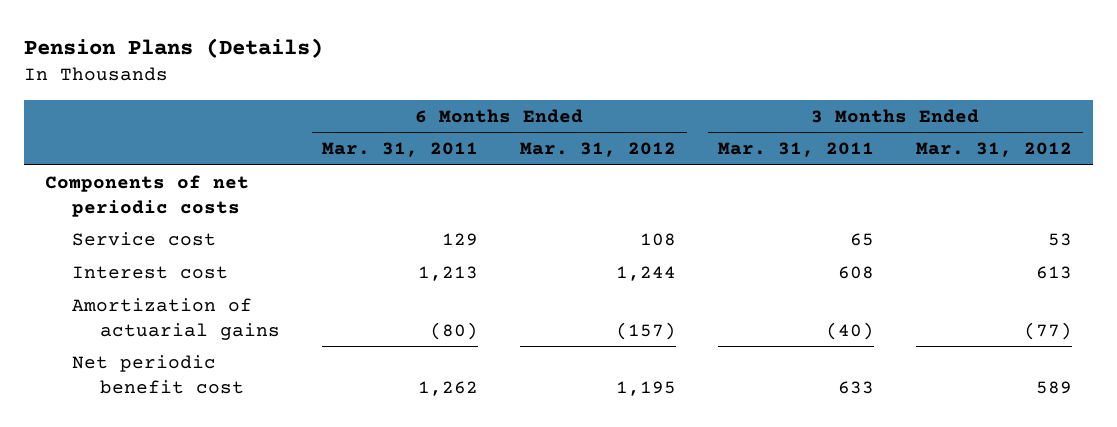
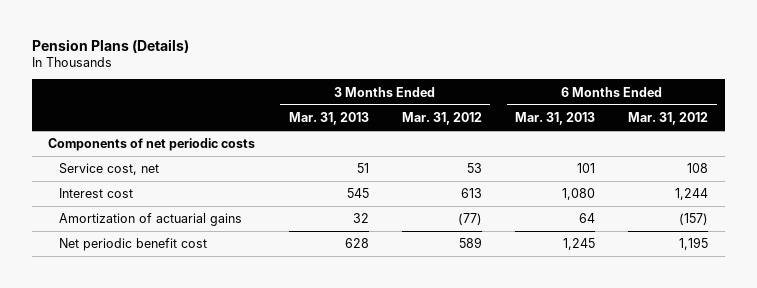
- | 6 Months Ended Mar. 31, 2011 | 6 Months Ended Mar. 31, 2012 | 3 Months Ended Mar. 31, 2011 | 3 Months Ended Mar. 31, 2012
+ | 3 Months Ended Mar. 31, 2013 | 3 Months Ended Mar. 31, 2012 | 6 Months Ended Mar. 31, 2013 | 6 Months Ended Mar. 31, 2012
- Service cost | 129 | 108 | 65 | 53
+ Service cost, net | 51 | 53 | 101 | 108

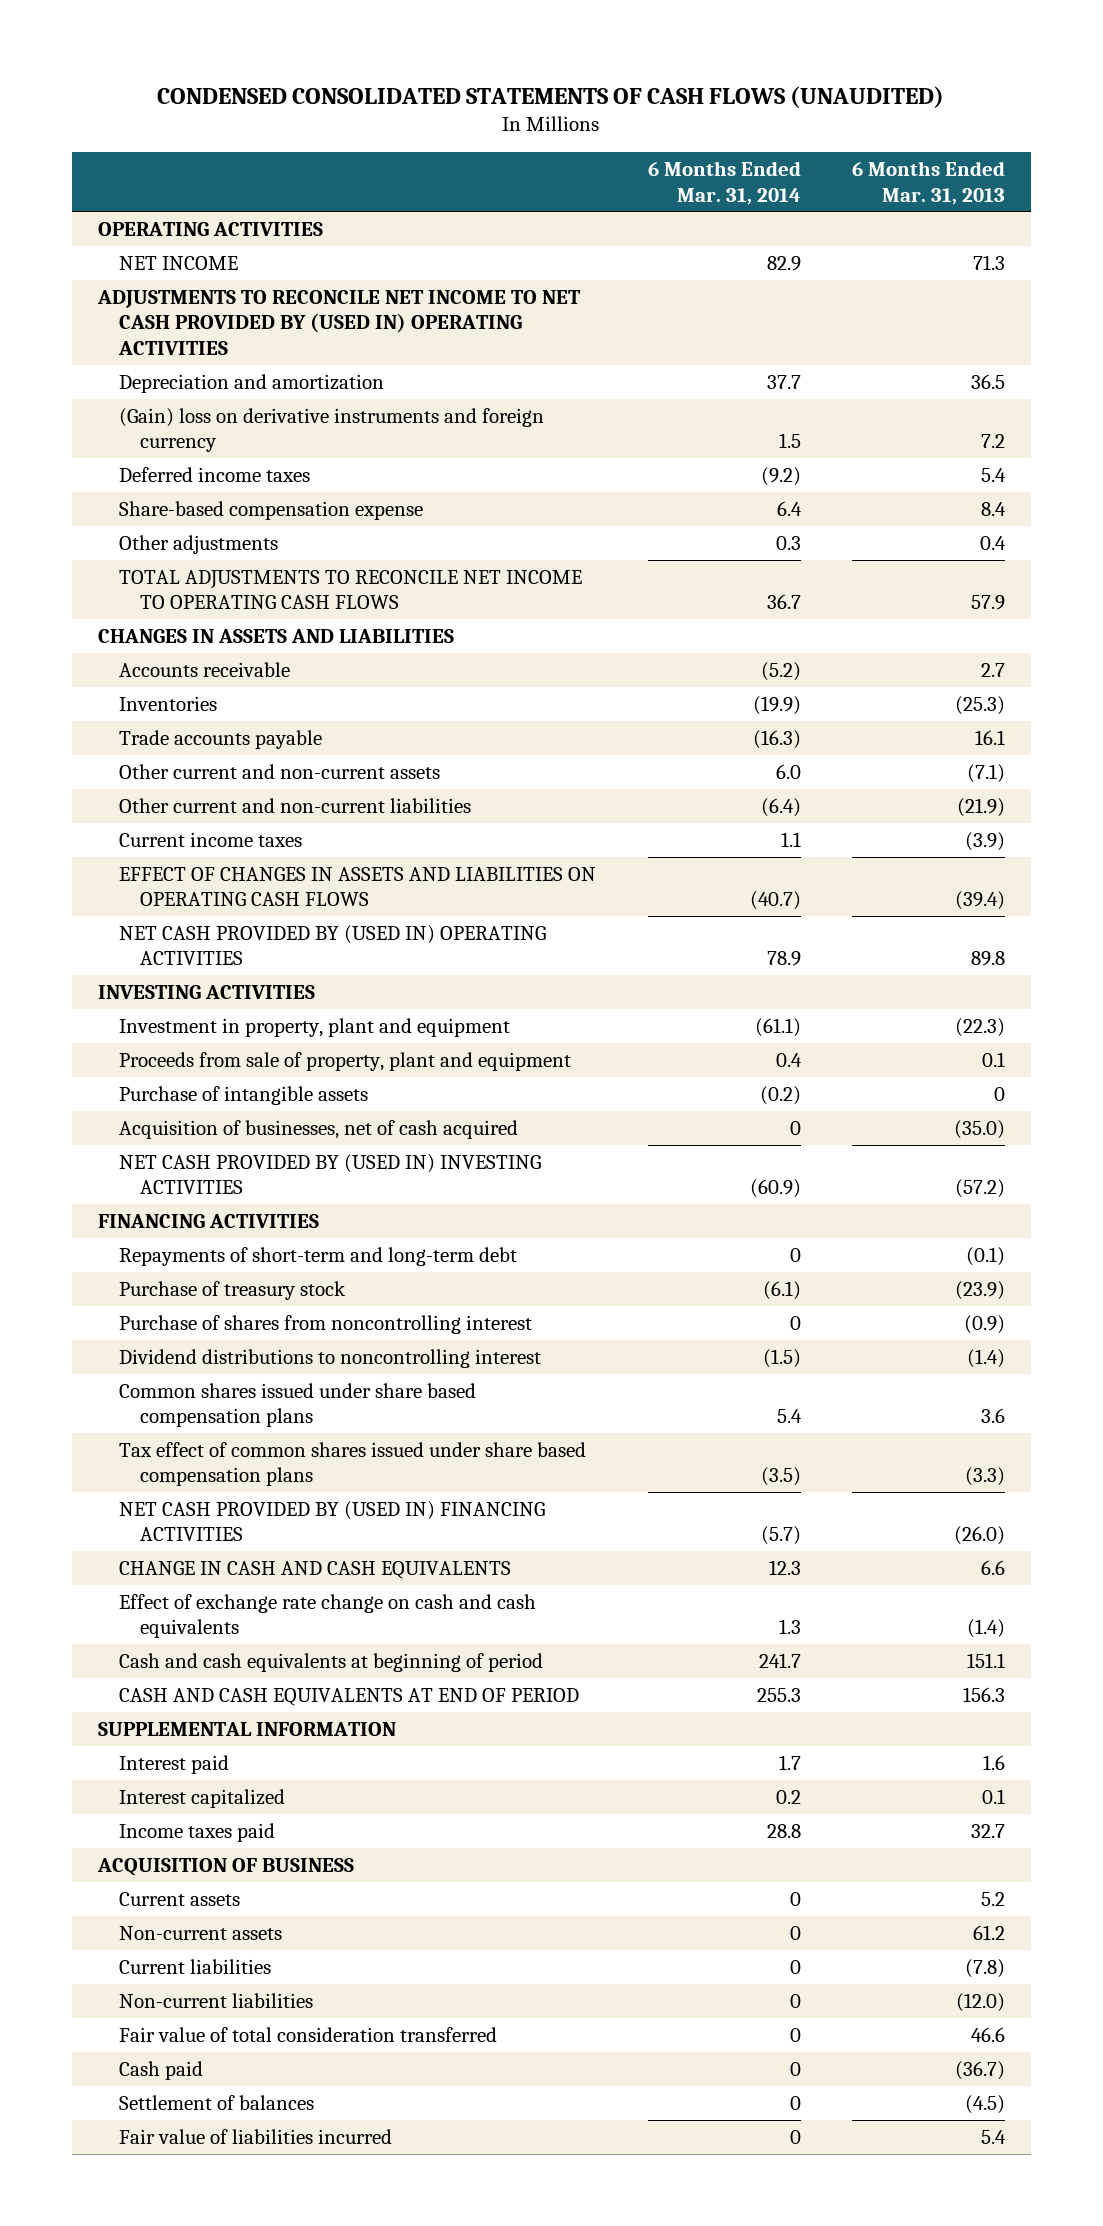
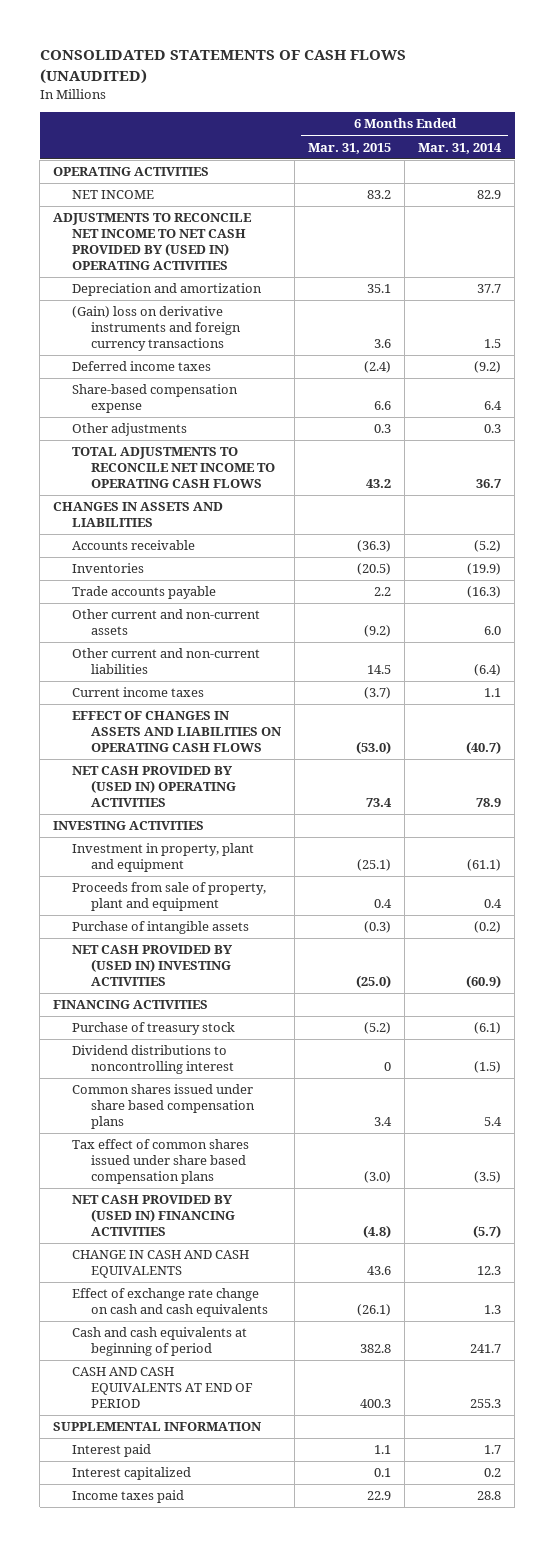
- CONDENSED CONSOLIDATED STATEMENTS OF CASH FLOWS (UNAUDITED)
+ CONSOLIDATED STATEMENTS OF CASH FLOWS (UNAUDITED)
- | 6 Months Ended Mar. 31, 2014 | 6 Months Ended Mar. 31, 2013
+ | 6 Months Ended Mar. 31, 2015 | 6 Months Ended Mar. 31, 2014
- (Gain) loss on derivative instruments and foreign currency | 1.5 | 7.2
+ (Gain) loss on derivative instruments and foreign currency transactions | 3.6 | 1.5
- Acquisition of businesses, net of cash acquired | 0 | (35.0)
- Repayments of short-term and long-term debt | 0 | (0.1)
- Purchase of shares from noncontrolling interest | 0 | (0.9)
- ACQUISITION OF BUSINESS
- Current assets | 0 | 5.2
- Non-current assets | 0 | 61.2
- Current liabilities | 0 | (7.8)
- Non-current liabilities | 0 | (12.0)
- Fair value of total consideration transferred | 0 | 46.6
- Cash paid | 0 | (36.7)
- Settlement of balances | 0 | (4.5)
- Fair value of liabilities incurred | 0 | 5.4

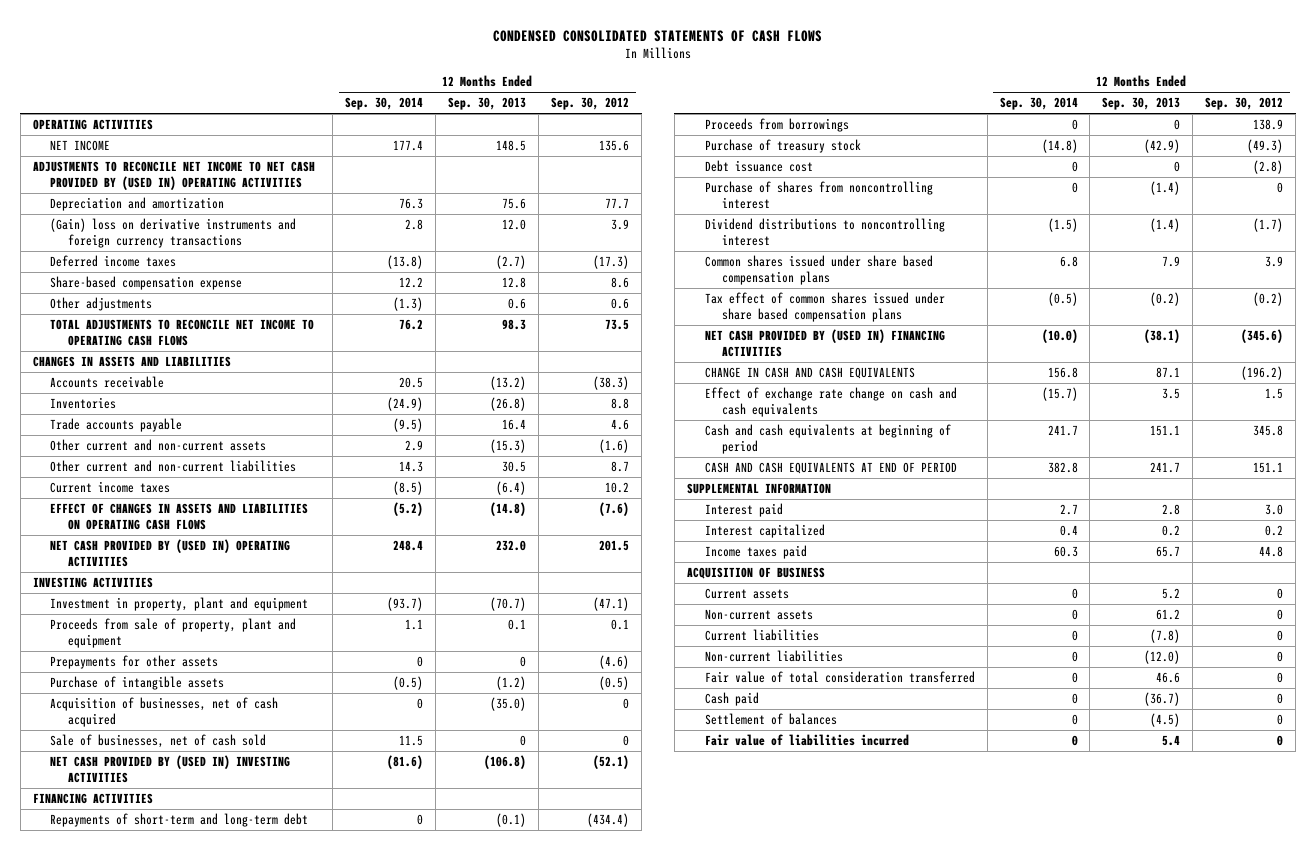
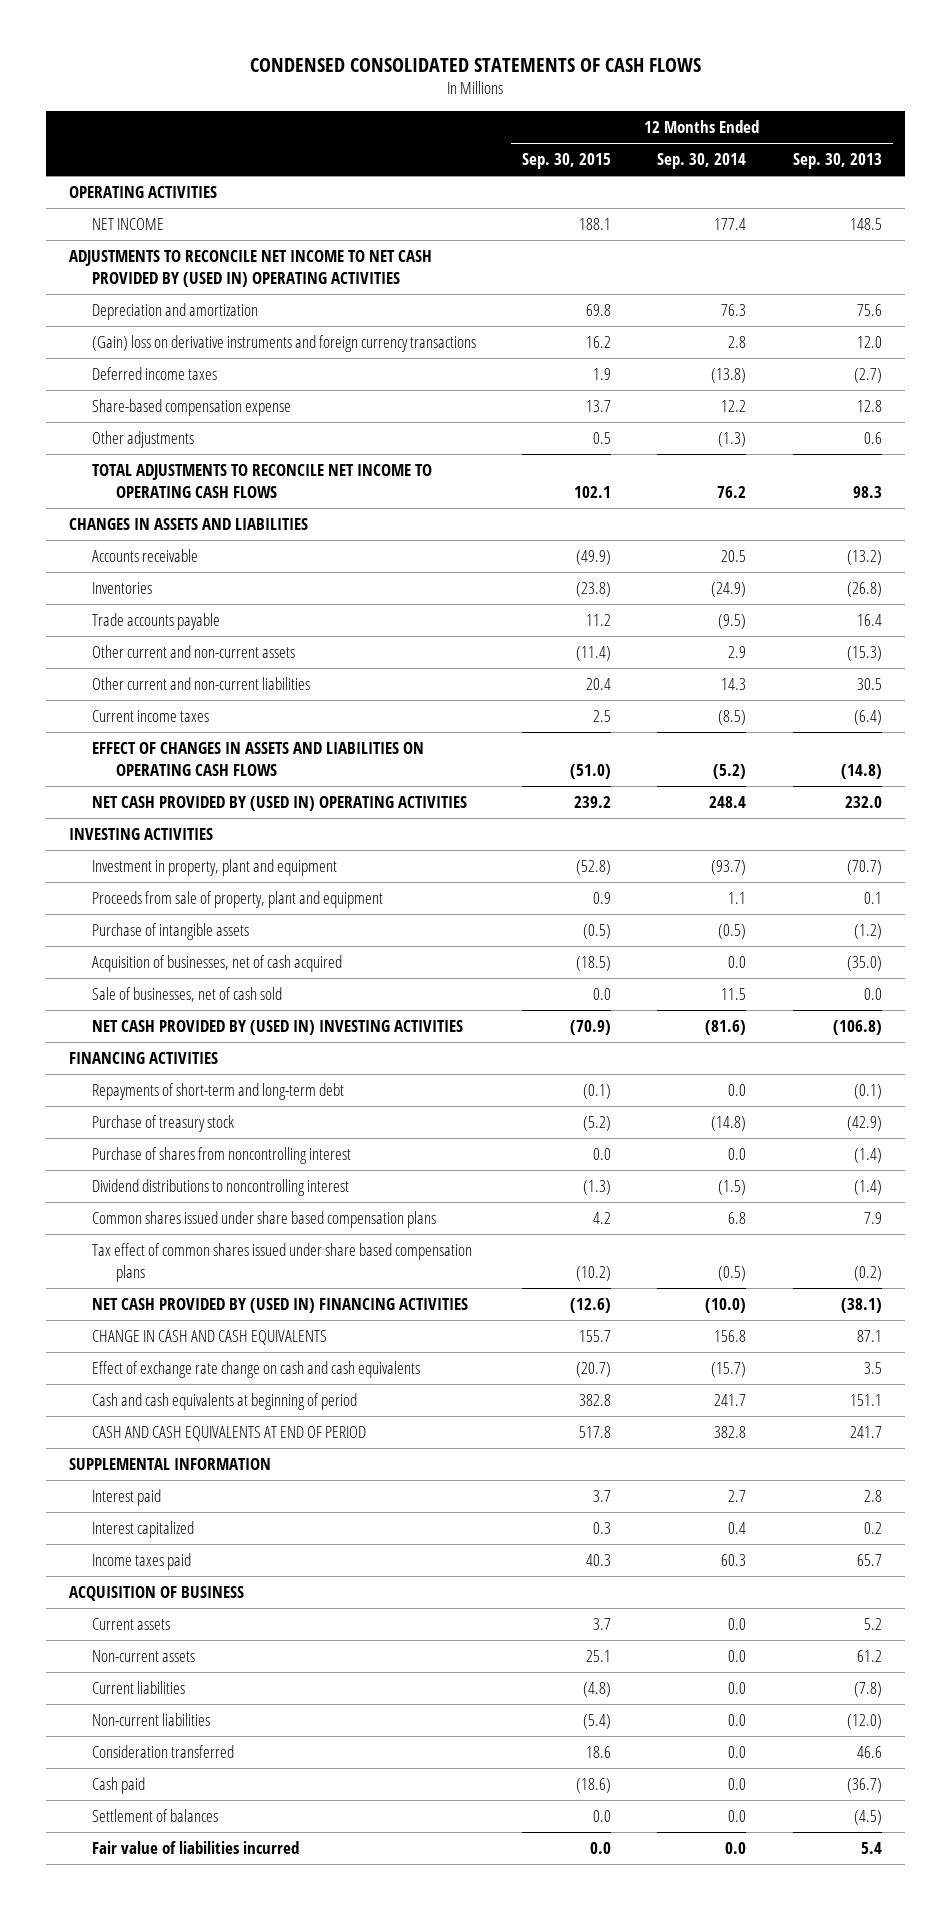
- | 12 Months Ended Sep. 30, 2014 | 12 Months Ended Sep. 30, 2013 | 12 Months Ended Sep. 30, 2012
+ | 12 Months Ended Sep. 30, 2015 | 12 Months Ended Sep. 30, 2014 | 12 Months Ended Sep. 30, 2013
- Prepayments for other assets | 0 | 0 | (4.6)
- Acquisition of businesses, net of cash acquired | 0 | (35.0) | 0
- Sale of businesses, net of cash sold | 11.5 | 0 | 0
+ Acquisition of businesses, net of cash acquired | (18.5) | 0.0 | (35.0)
+ Sale of businesses, net of cash sold | 0.0 | 11.5 | 0.0
- Repayments of short-term and long-term debt | 0 | (0.1) | (434.4)
- Proceeds from borrowings | 0 | 0 | 138.9
+ Repayments of short-term and long-term debt | (0.1) | 0.0 | (0.1)
- Debt issuance cost | 0 | 0 | (2.8)
- Purchase of shares from noncontrolling interest | 0 | (1.4) | 0
+ Purchase of shares from noncontrolling interest | 0.0 | 0.0 | (1.4)
- Current assets | 0 | 5.2 | 0
- Non-current assets | 0 | 61.2 | 0
- Current liabilities | 0 | (7.8) | 0
- Non-current liabilities | 0 | (12.0) | 0
- Fair value of total consideration transferred | 0 | 46.6 | 0
- Cash paid | 0 | (36.7) | 0
- Settlement of balances | 0 | (4.5) | 0
- Fair value of liabilities incurred | 0 | 5.4 | 0
+ Current assets | 3.7 | 0.0 | 5.2
+ Non-current assets | 25.1 | 0.0 | 61.2
+ Current liabilities | (4.8) | 0.0 | (7.8)
+ Non-current liabilities | (5.4) | 0.0 | (12.0)
+ Consideration transferred | 18.6 | 0.0 | 46.6
+ Cash paid | (18.6) | 0.0 | (36.7)
+ Settlement of balances | 0.0 | 0.0 | (4.5)
+ Fair value of liabilities incurred | 0.0 | 0.0 | 5.4

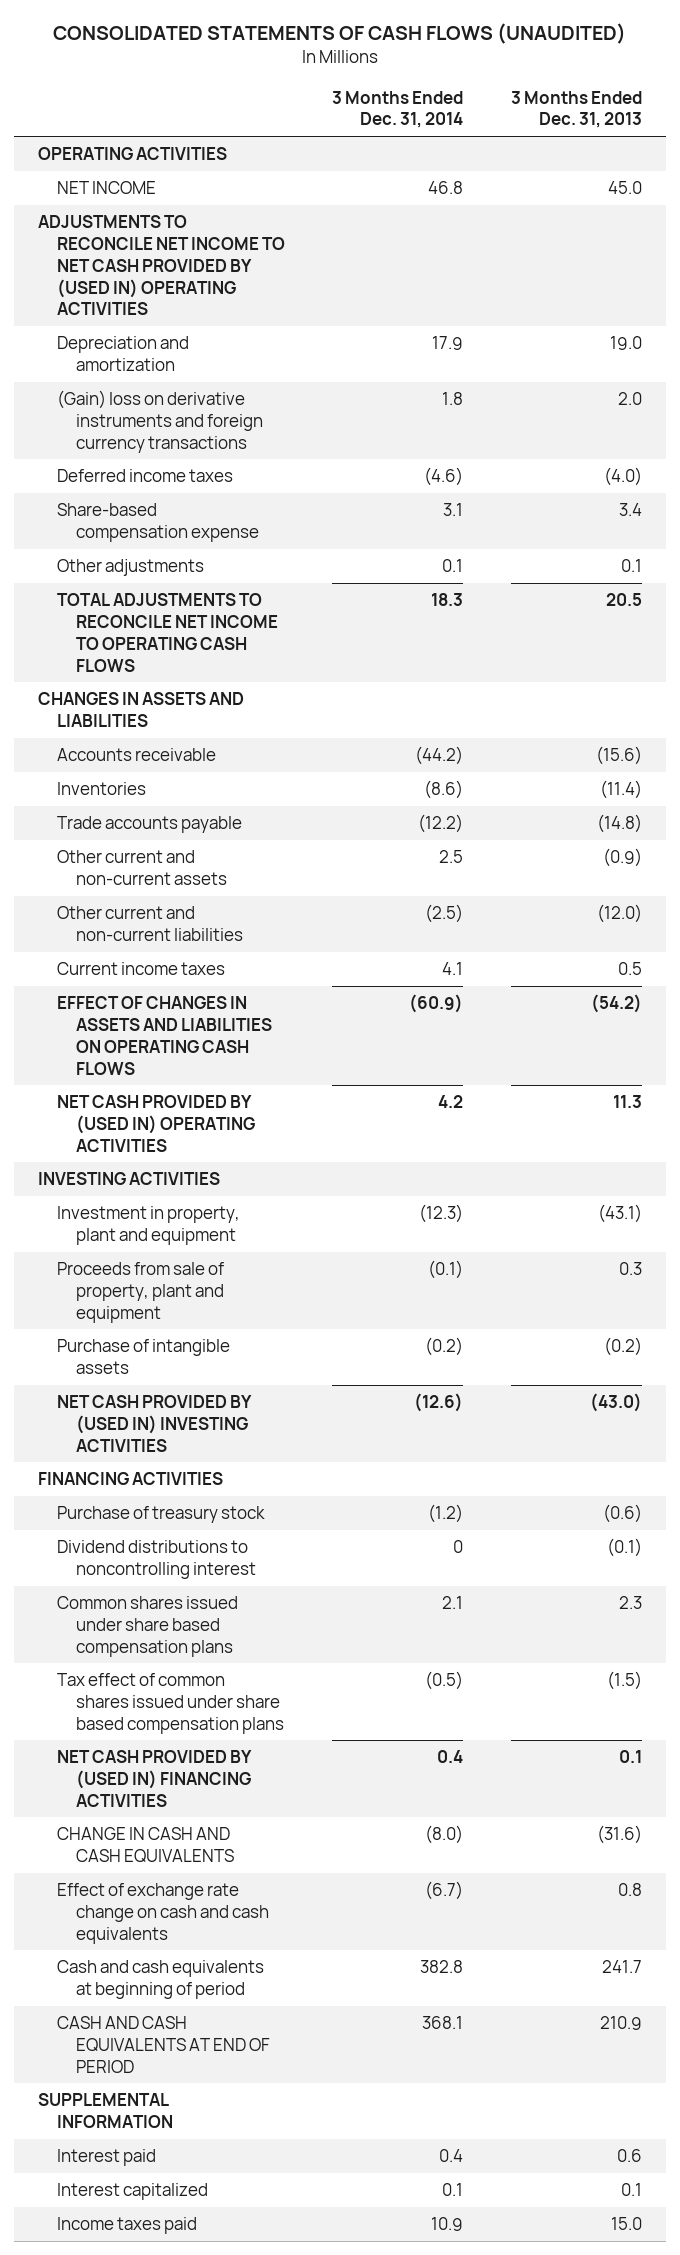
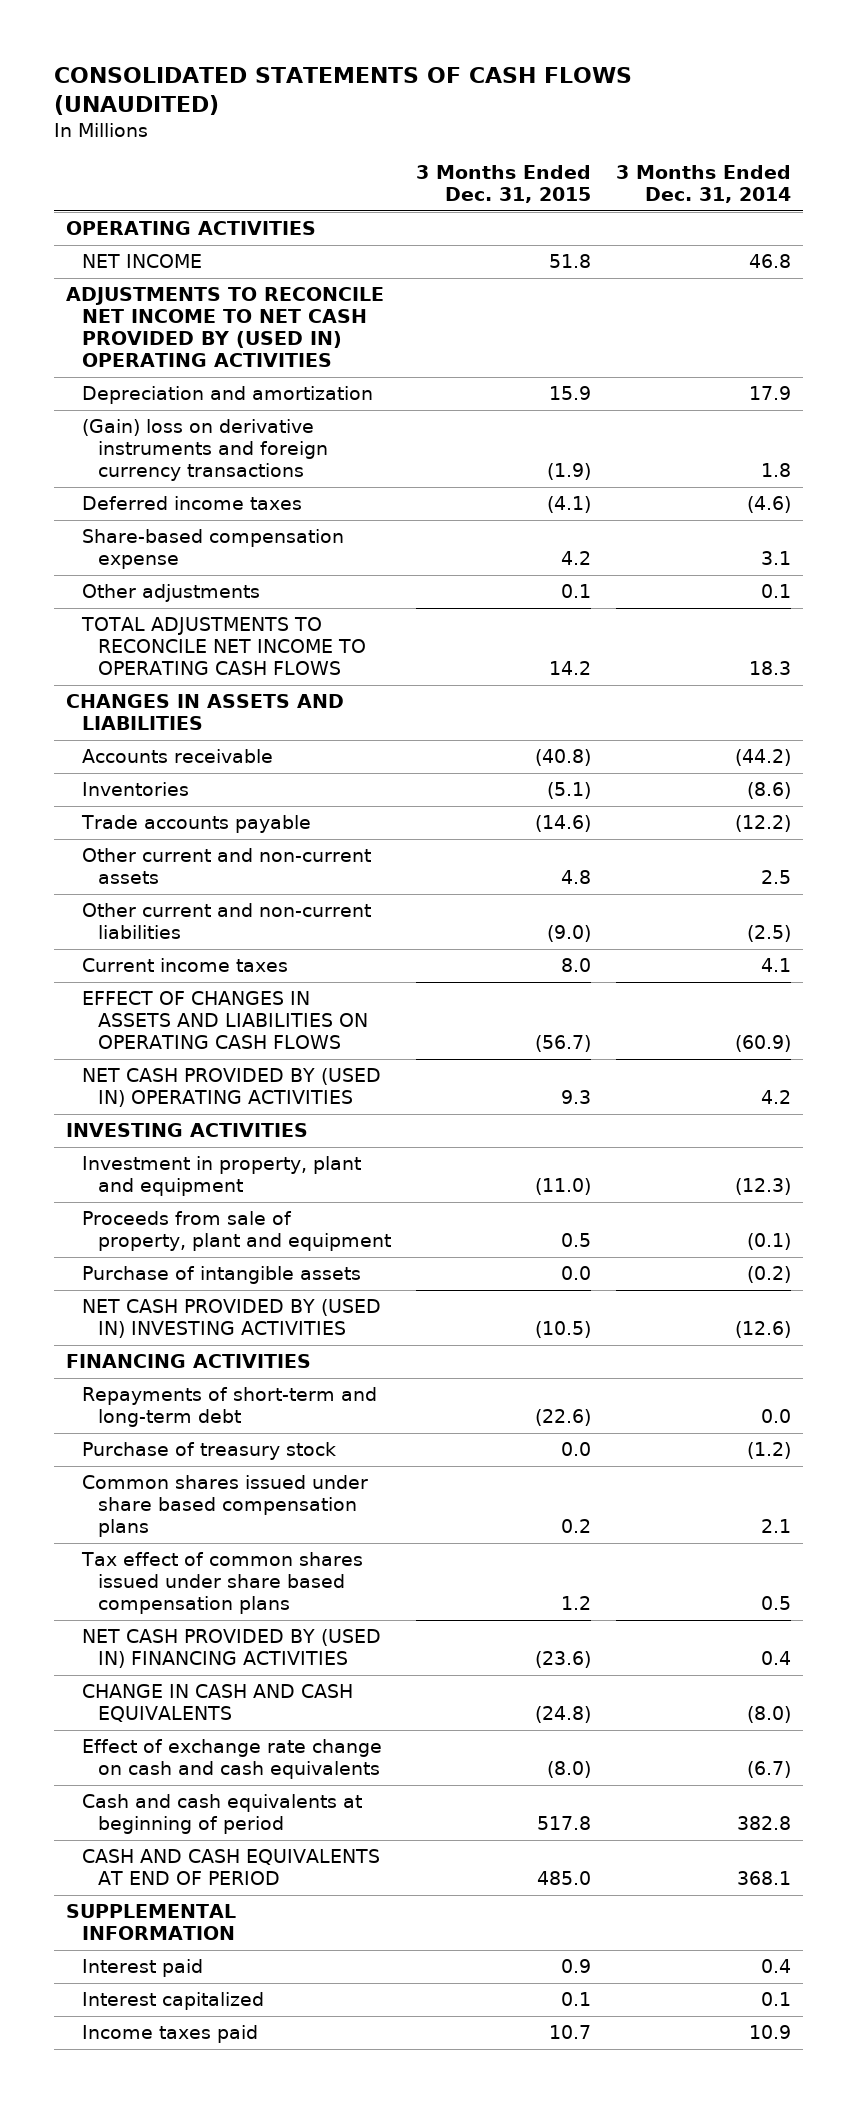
- | 3 Months Ended Dec. 31, 2014 | 3 Months Ended Dec. 31, 2013
+ | 3 Months Ended Dec. 31, 2015 | 3 Months Ended Dec. 31, 2014
+ Repayments of short-term and long-term debt | (22.6) | 0.0
- Dividend distributions to noncontrolling interest | 0 | (0.1)
- Tax effect of common shares issued under share based compensation plans | (0.5) | (1.5)
+ Tax effect of common shares issued under share based compensation plans | 1.2 | 0.5

